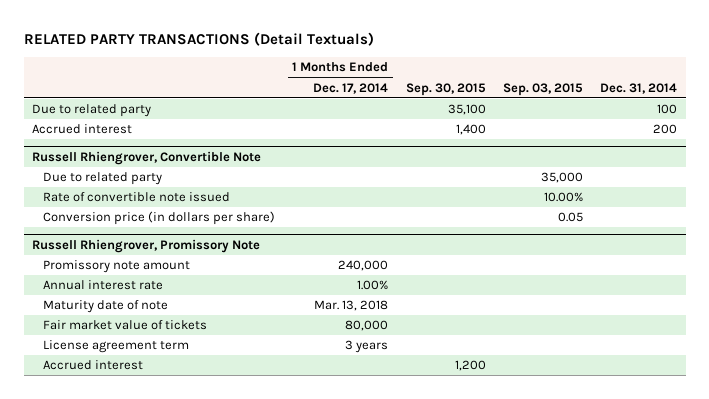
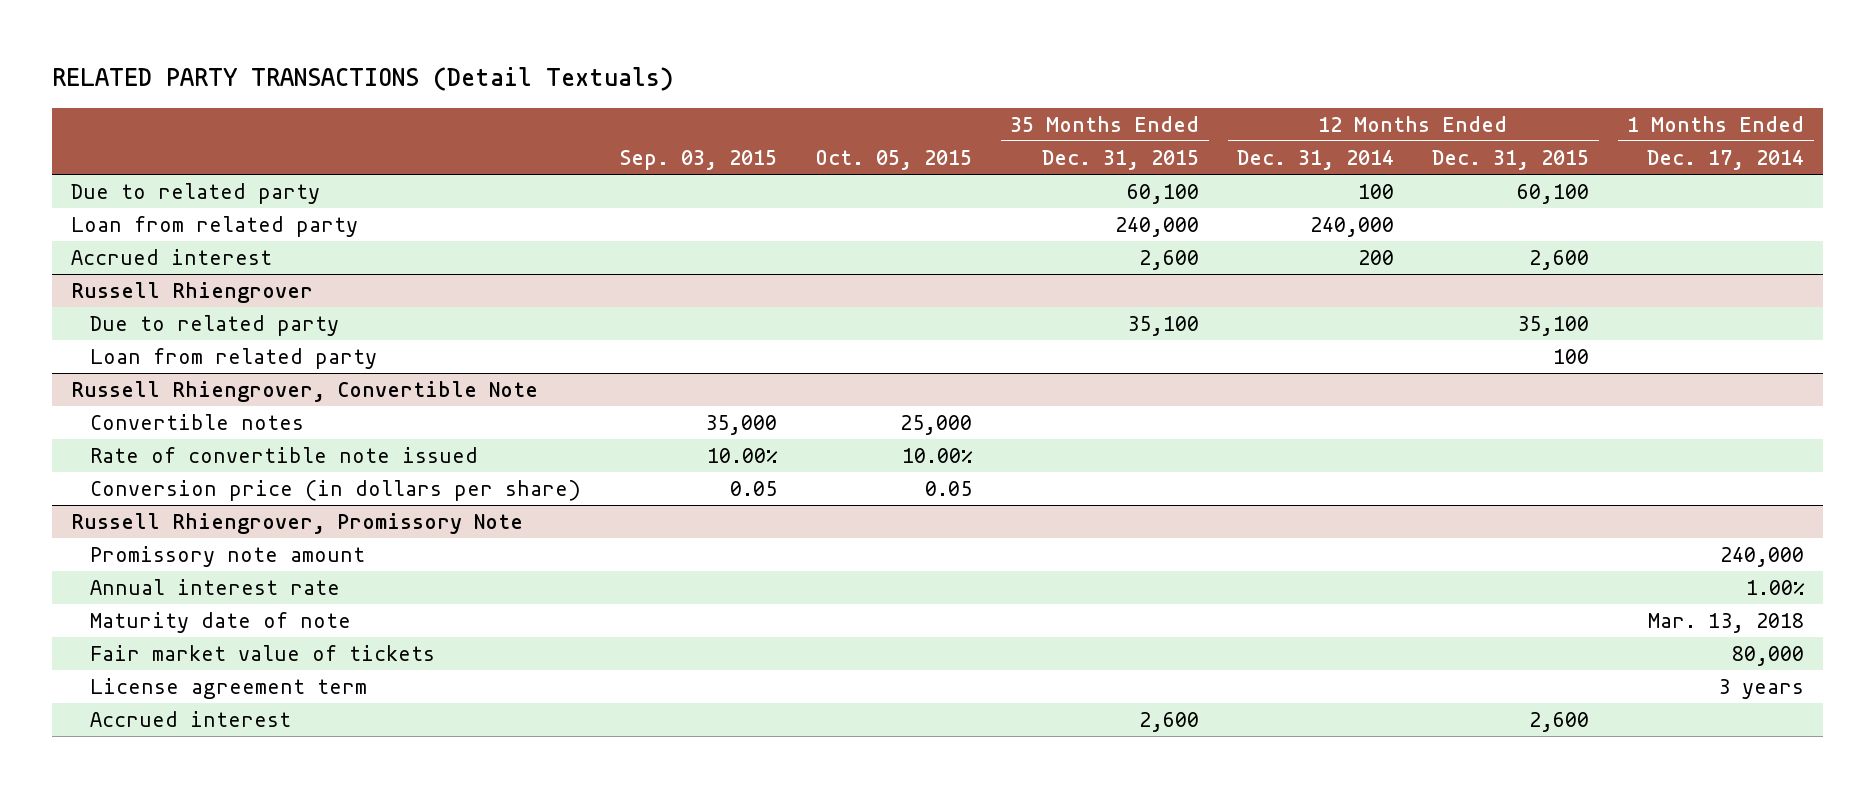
- | 1 Months Ended Dec. 17, 2014 | Sep. 30, 2015 | Sep. 03, 2015 | Dec. 31, 2014
+ | Sep. 03, 2015 | Oct. 05, 2015 | 35 Months Ended Dec. 31, 2015 | 12 Months Ended Dec. 31, 2014 | 12 Months Ended Dec. 31, 2015 | 1 Months Ended Dec. 17, 2014
+ Loan from related party | | | 240,000 | 240,000 | |
+ Russell Rhiengrover
+ Due to related party | | | 35,100 | | 35,100 |
+ Loan from related party | | | | | 100 |
@ Russell Rhiengrover, Convertible Note
- Due to related party | | | 35,000 |
+ Convertible notes | 35,000 | 25,000 | | | |

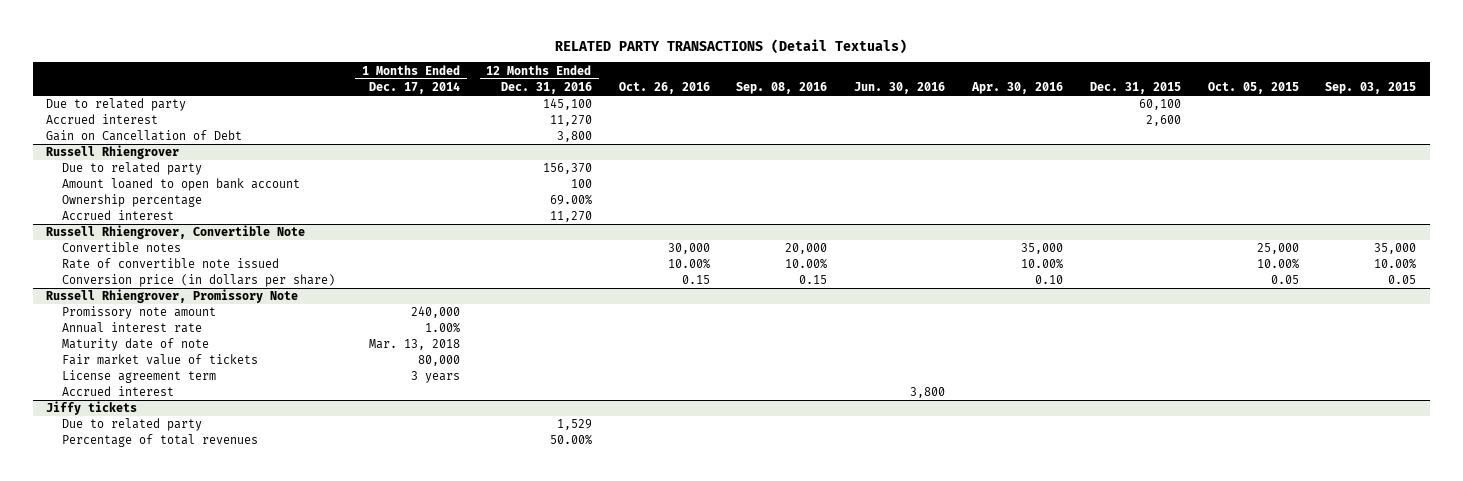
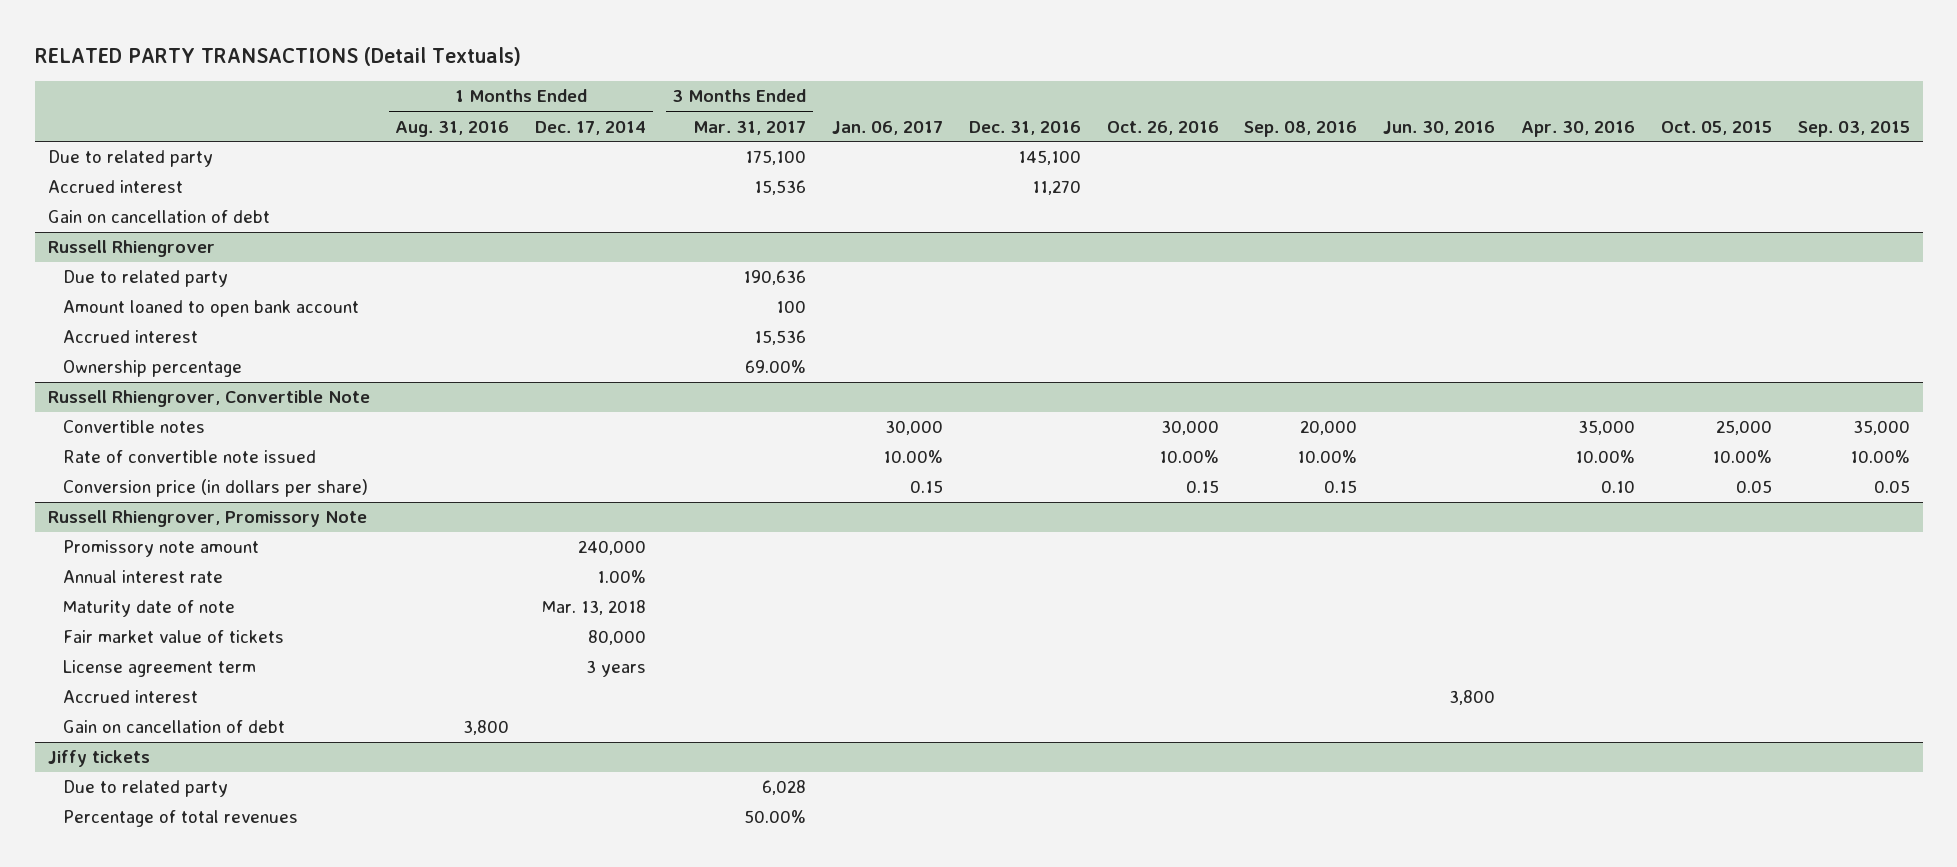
- | 1 Months Ended Dec. 17, 2014 | 12 Months Ended Dec. 31, 2016 | Oct. 26, 2016 | Sep. 08, 2016 | Jun. 30, 2016 | Apr. 30, 2016 | Dec. 31, 2015 | Oct. 05, 2015 | Sep. 03, 2015
+ | 1 Months Ended Aug. 31, 2016 | 1 Months Ended Dec. 17, 2014 | 3 Months Ended Mar. 31, 2017 | Jan. 06, 2017 | Dec. 31, 2016 | Oct. 26, 2016 | Sep. 08, 2016 | Jun. 30, 2016 | Apr. 30, 2016 | Oct. 05, 2015 | Sep. 03, 2015
- Gain on Cancellation of Debt | | 3,800 | | | | | | |
+ Gain on cancellation of debt
@ Russell Rhiengrover
moved down: Ownership percentage | | | 69.00% | | | | | | | |
@ Russell Rhiengrover, Promissory Note
+ Gain on cancellation of debt | 3,800 | | | | | | | | | |

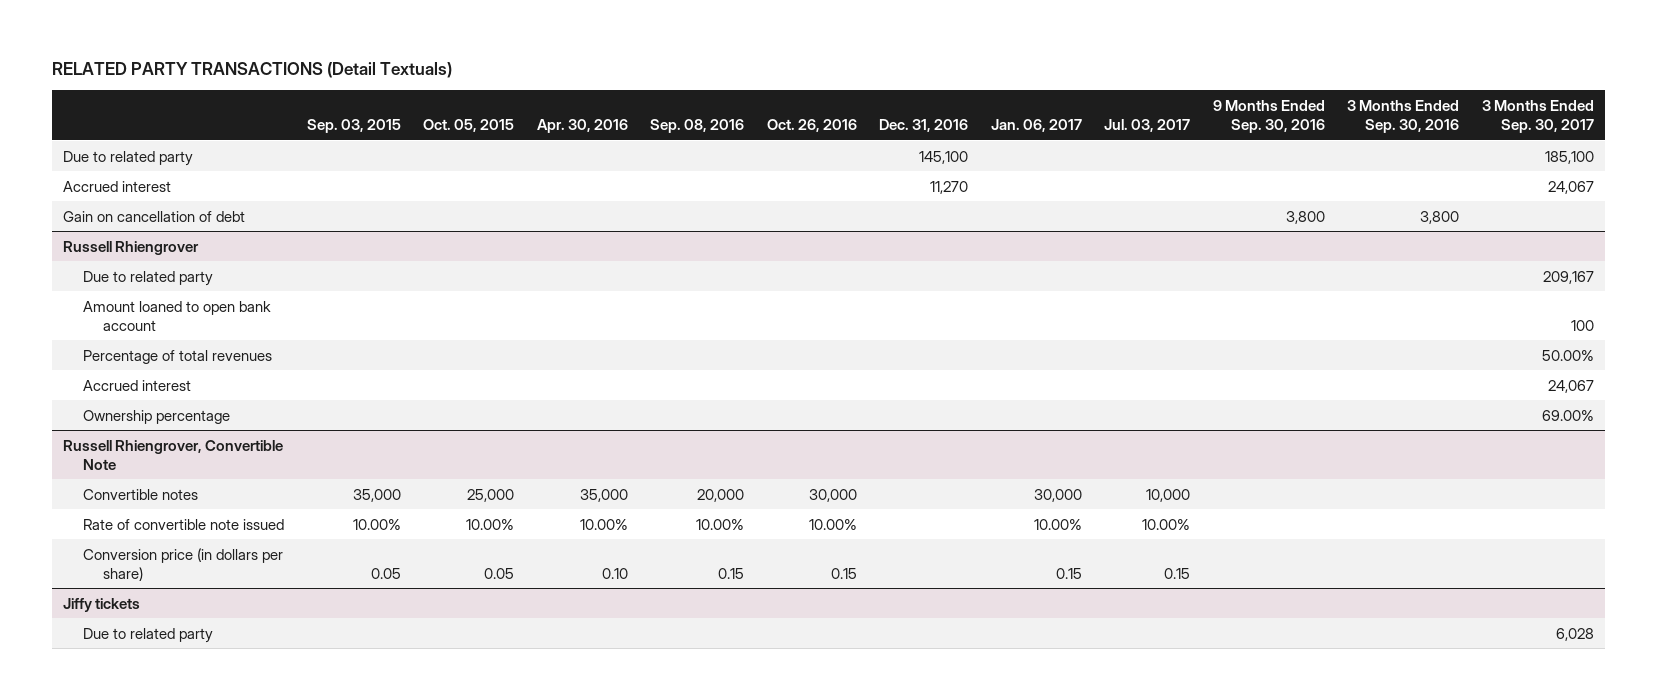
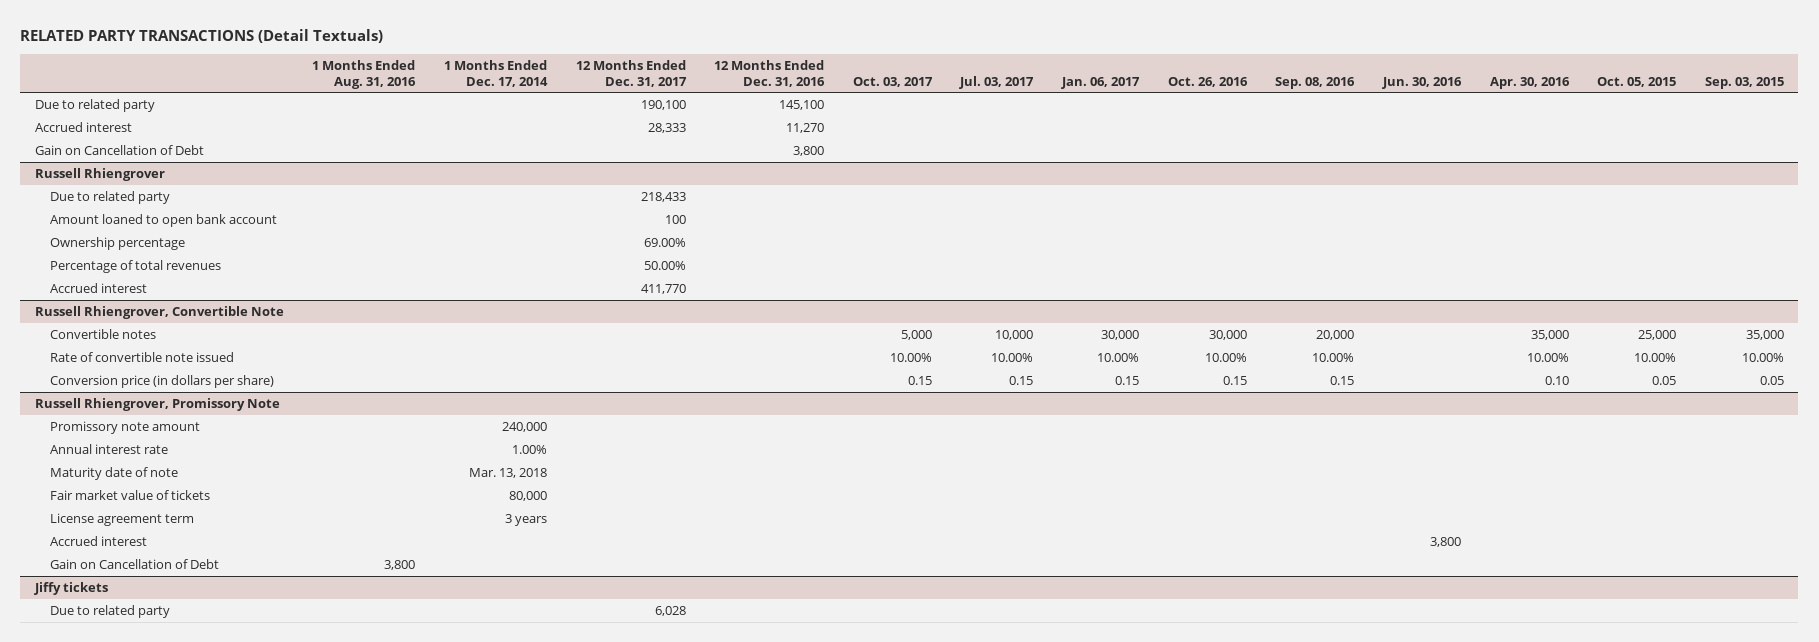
- | Sep. 03, 2015 | Oct. 05, 2015 | Apr. 30, 2016 | Sep. 08, 2016 | Oct. 26, 2016 | Dec. 31, 2016 | Jan. 06, 2017 | Jul. 03, 2017 | 9 Months Ended Sep. 30, 2016 | 3 Months Ended Sep. 30, 2016 | 3 Months Ended Sep. 30, 2017
+ | 1 Months Ended Aug. 31, 2016 | 1 Months Ended Dec. 17, 2014 | 12 Months Ended Dec. 31, 2017 | 12 Months Ended Dec. 31, 2016 | Oct. 03, 2017 | Jul. 03, 2017 | Jan. 06, 2017 | Oct. 26, 2016 | Sep. 08, 2016 | Jun. 30, 2016 | Apr. 30, 2016 | Oct. 05, 2015 | Sep. 03, 2015
- Gain on cancellation of debt | | | | | | | | | 3,800 | 3,800 |
+ Gain on Cancellation of Debt | | | | 3,800 | | | | | | | | |
@ Russell Rhiengrover
moved up: Ownership percentage | | | 69.00% | | | | | | | | | |
+ Russell Rhiengrover, Promissory Note
+ Promissory note amount | | 240,000 | | | | | | | | | | |
+ Annual interest rate | | 1.00% | | | | | | | | | | |
+ Maturity date of note | | Mar. 13, 2018 | | | | | | | | | | |
+ Fair market value of tickets | | 80,000 | | | | | | | | | | |
+ License agreement term | | 3 years | | | | | | | | | | |
+ Accrued interest | | | | | | | | | | 3,800 | | |
+ Gain on Cancellation of Debt | 3,800 | | | | | | | | | | | |

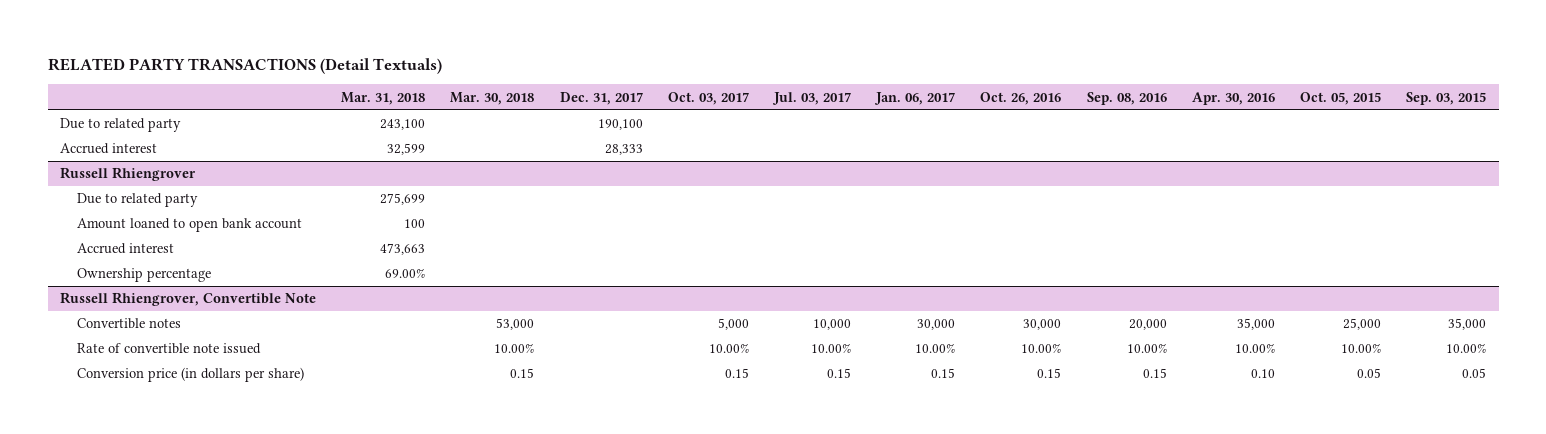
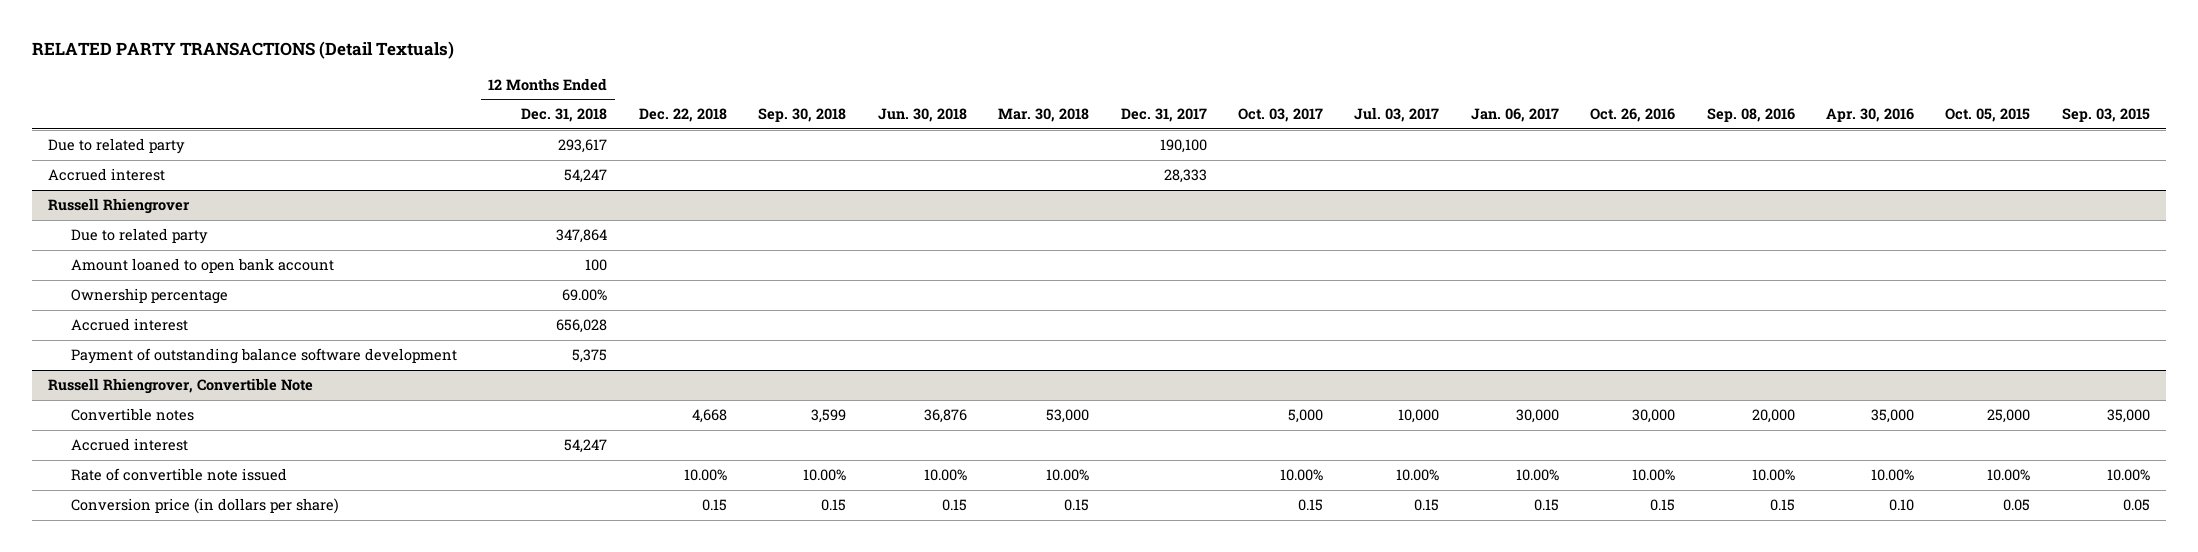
- | Mar. 31, 2018 | Mar. 30, 2018 | Dec. 31, 2017 | Oct. 03, 2017 | Jul. 03, 2017 | Jan. 06, 2017 | Oct. 26, 2016 | Sep. 08, 2016 | Apr. 30, 2016 | Oct. 05, 2015 | Sep. 03, 2015
+ | 12 Months Ended Dec. 31, 2018 | Dec. 22, 2018 | Sep. 30, 2018 | Jun. 30, 2018 | Mar. 30, 2018 | Dec. 31, 2017 | Oct. 03, 2017 | Jul. 03, 2017 | Jan. 06, 2017 | Oct. 26, 2016 | Sep. 08, 2016 | Apr. 30, 2016 | Oct. 05, 2015 | Sep. 03, 2015
@ Russell Rhiengrover
moved down: Accrued interest | 656,028 | | | | | | | | | | | | |
+ Payment of outstanding balance software development | 5,375 | | | | | | | | | | | | |
@ Russell Rhiengrover, Convertible Note
+ Accrued interest | 54,247 | | | | | | | | | | | | |

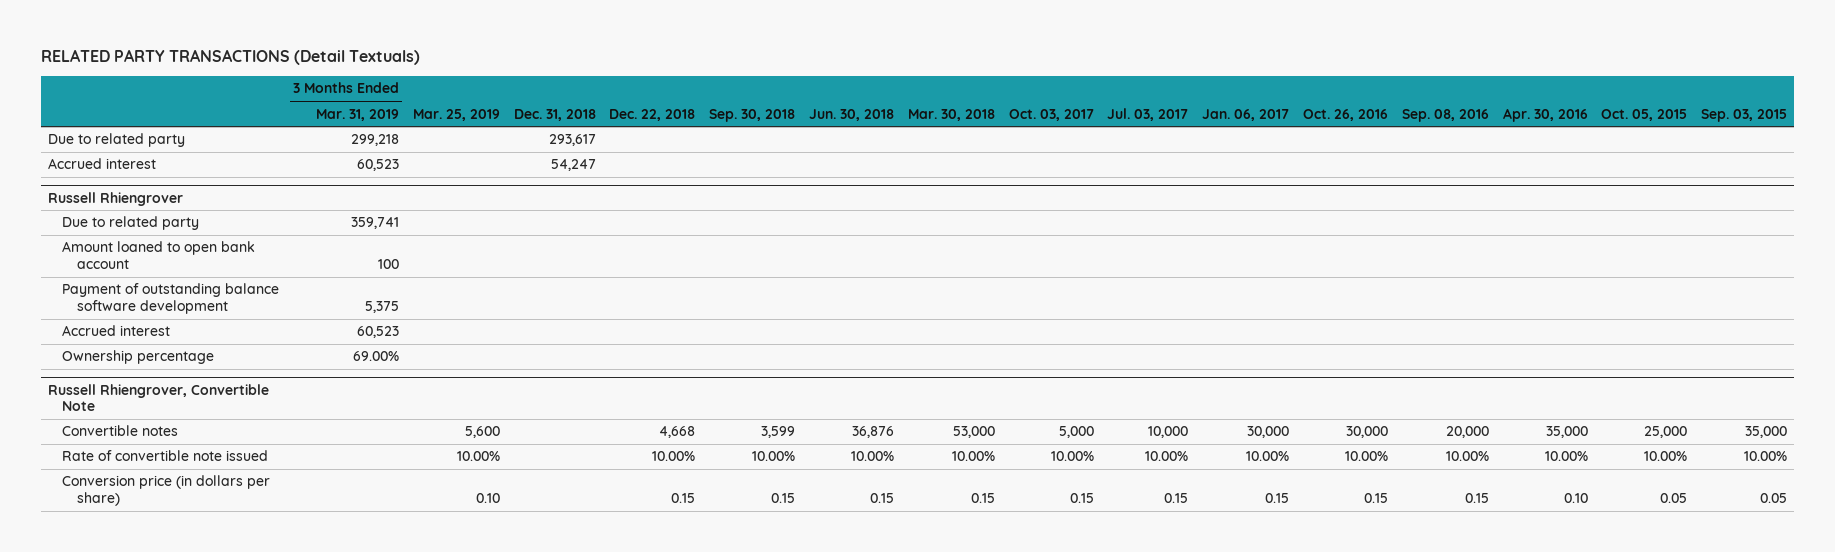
- | 12 Months Ended Dec. 31, 2018 | Dec. 22, 2018 | Sep. 30, 2018 | Jun. 30, 2018 | Mar. 30, 2018 | Dec. 31, 2017 | Oct. 03, 2017 | Jul. 03, 2017 | Jan. 06, 2017 | Oct. 26, 2016 | Sep. 08, 2016 | Apr. 30, 2016 | Oct. 05, 2015 | Sep. 03, 2015
+ | 3 Months Ended Mar. 31, 2019 | Mar. 25, 2019 | Dec. 31, 2018 | Dec. 22, 2018 | Sep. 30, 2018 | Jun. 30, 2018 | Mar. 30, 2018 | Oct. 03, 2017 | Jul. 03, 2017 | Jan. 06, 2017 | Oct. 26, 2016 | Sep. 08, 2016 | Apr. 30, 2016 | Oct. 05, 2015 | Sep. 03, 2015
@ Russell Rhiengrover
moved down: Accrued interest | 60,523 | | | | | | | | | | | | | |
moved down: Ownership percentage | 69.00% | | | | | | | | | | | | | |
@ Russell Rhiengrover, Convertible Note
- Accrued interest | 54,247 | | | | | | | | | | | | |

